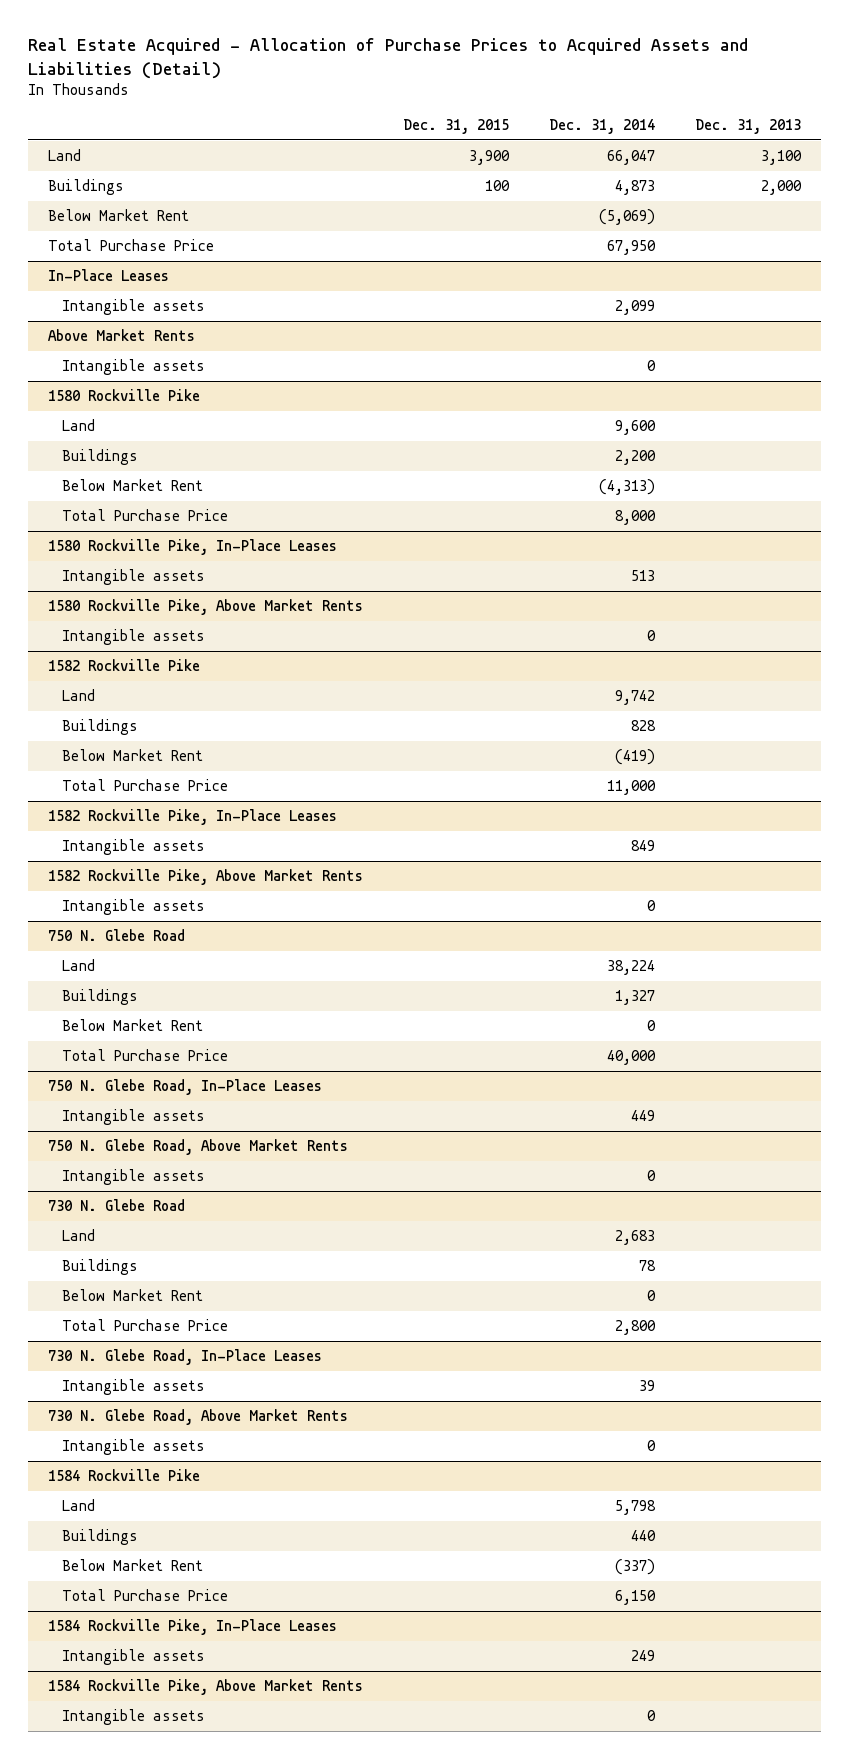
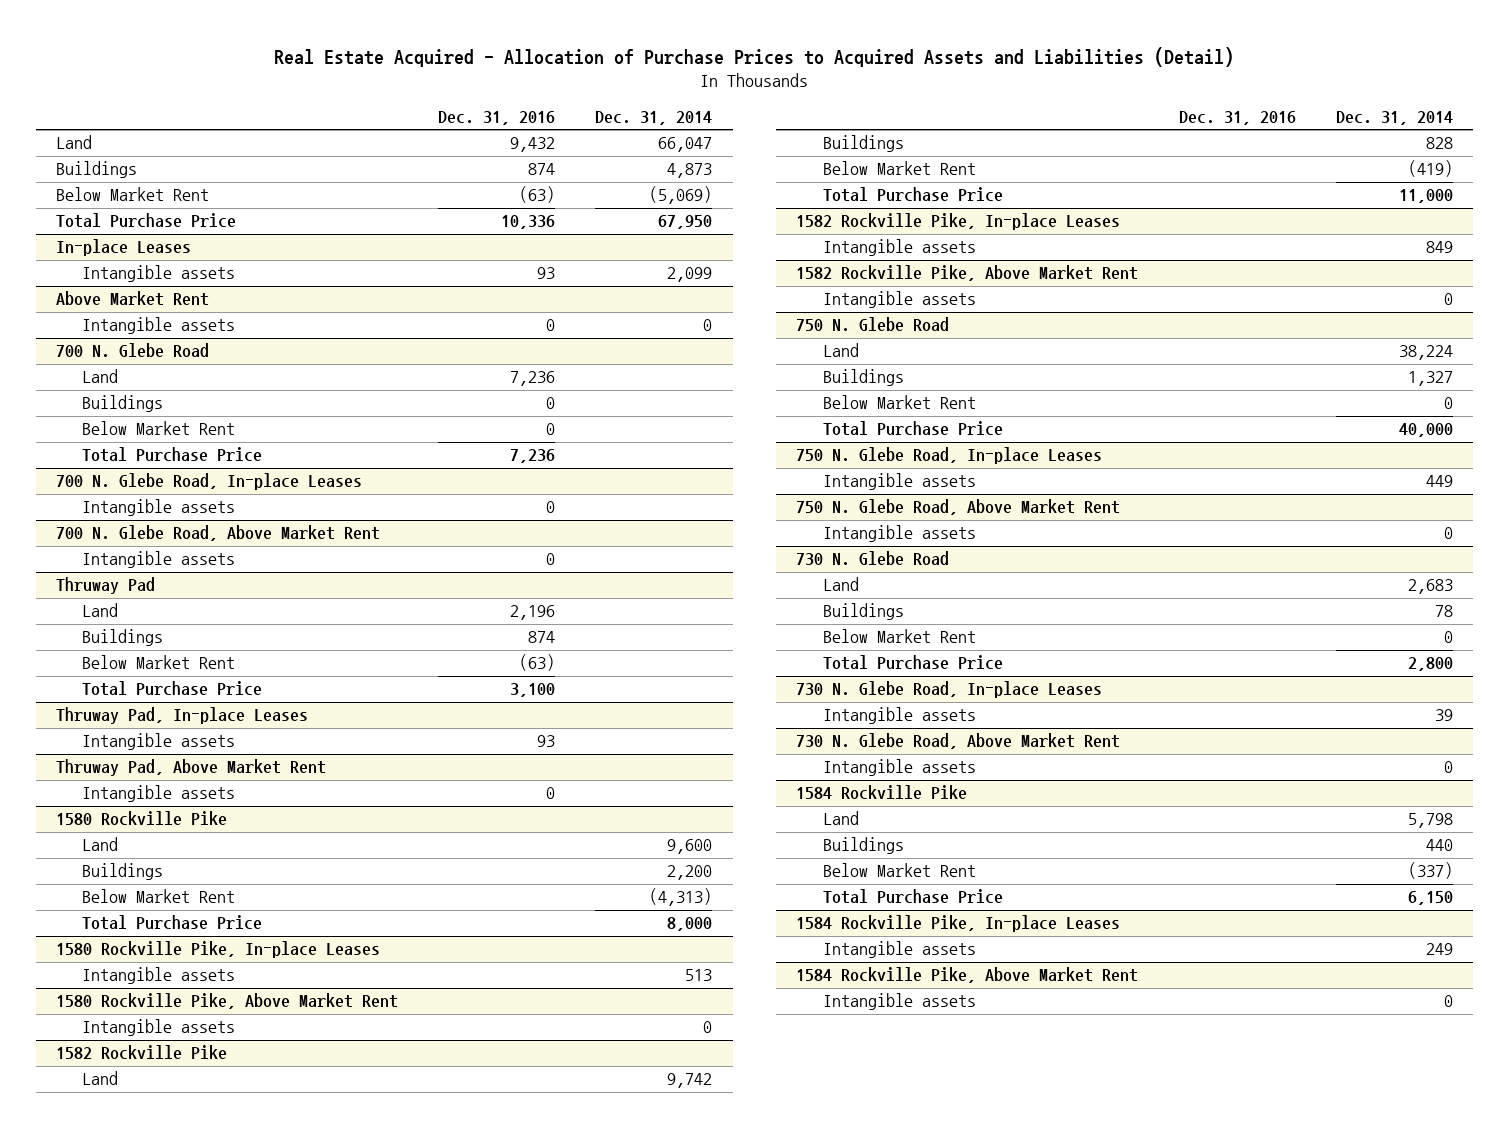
- | Dec. 31, 2015 | Dec. 31, 2014 | Dec. 31, 2013
+ | Dec. 31, 2016 | Dec. 31, 2014
- In-Place Leases
+ In-place Leases
- Above Market Rents
+ Above Market Rent
+ 700 N. Glebe Road
+ Land | 7,236 |
+ Buildings | 0 |
+ Below Market Rent | 0 |
+ Total Purchase Price | 7,236 |
+ 700 N. Glebe Road, In-place Leases
+ Intangible assets | 0 |
+ 700 N. Glebe Road, Above Market Rent
+ Intangible assets | 0 |
+ Thruway Pad
+ Land | 2,196 |
+ Buildings | 874 |
+ Below Market Rent | (63) |
+ Total Purchase Price | 3,100 |
+ Thruway Pad, In-place Leases
+ Intangible assets | 93 |
+ Thruway Pad, Above Market Rent
+ Intangible assets | 0 |
- 1580 Rockville Pike, In-Place Leases
+ 1580 Rockville Pike, In-place Leases
- 1580 Rockville Pike, Above Market Rents
+ 1580 Rockville Pike, Above Market Rent
- 1582 Rockville Pike, In-Place Leases
+ 1582 Rockville Pike, In-place Leases
- 1582 Rockville Pike, Above Market Rents
+ 1582 Rockville Pike, Above Market Rent
- 750 N. Glebe Road, In-Place Leases
+ 750 N. Glebe Road, In-place Leases
- 750 N. Glebe Road, Above Market Rents
+ 750 N. Glebe Road, Above Market Rent
- 730 N. Glebe Road, In-Place Leases
+ 730 N. Glebe Road, In-place Leases
- 730 N. Glebe Road, Above Market Rents
+ 730 N. Glebe Road, Above Market Rent
- 1584 Rockville Pike, In-Place Leases
+ 1584 Rockville Pike, In-place Leases
- 1584 Rockville Pike, Above Market Rents
+ 1584 Rockville Pike, Above Market Rent

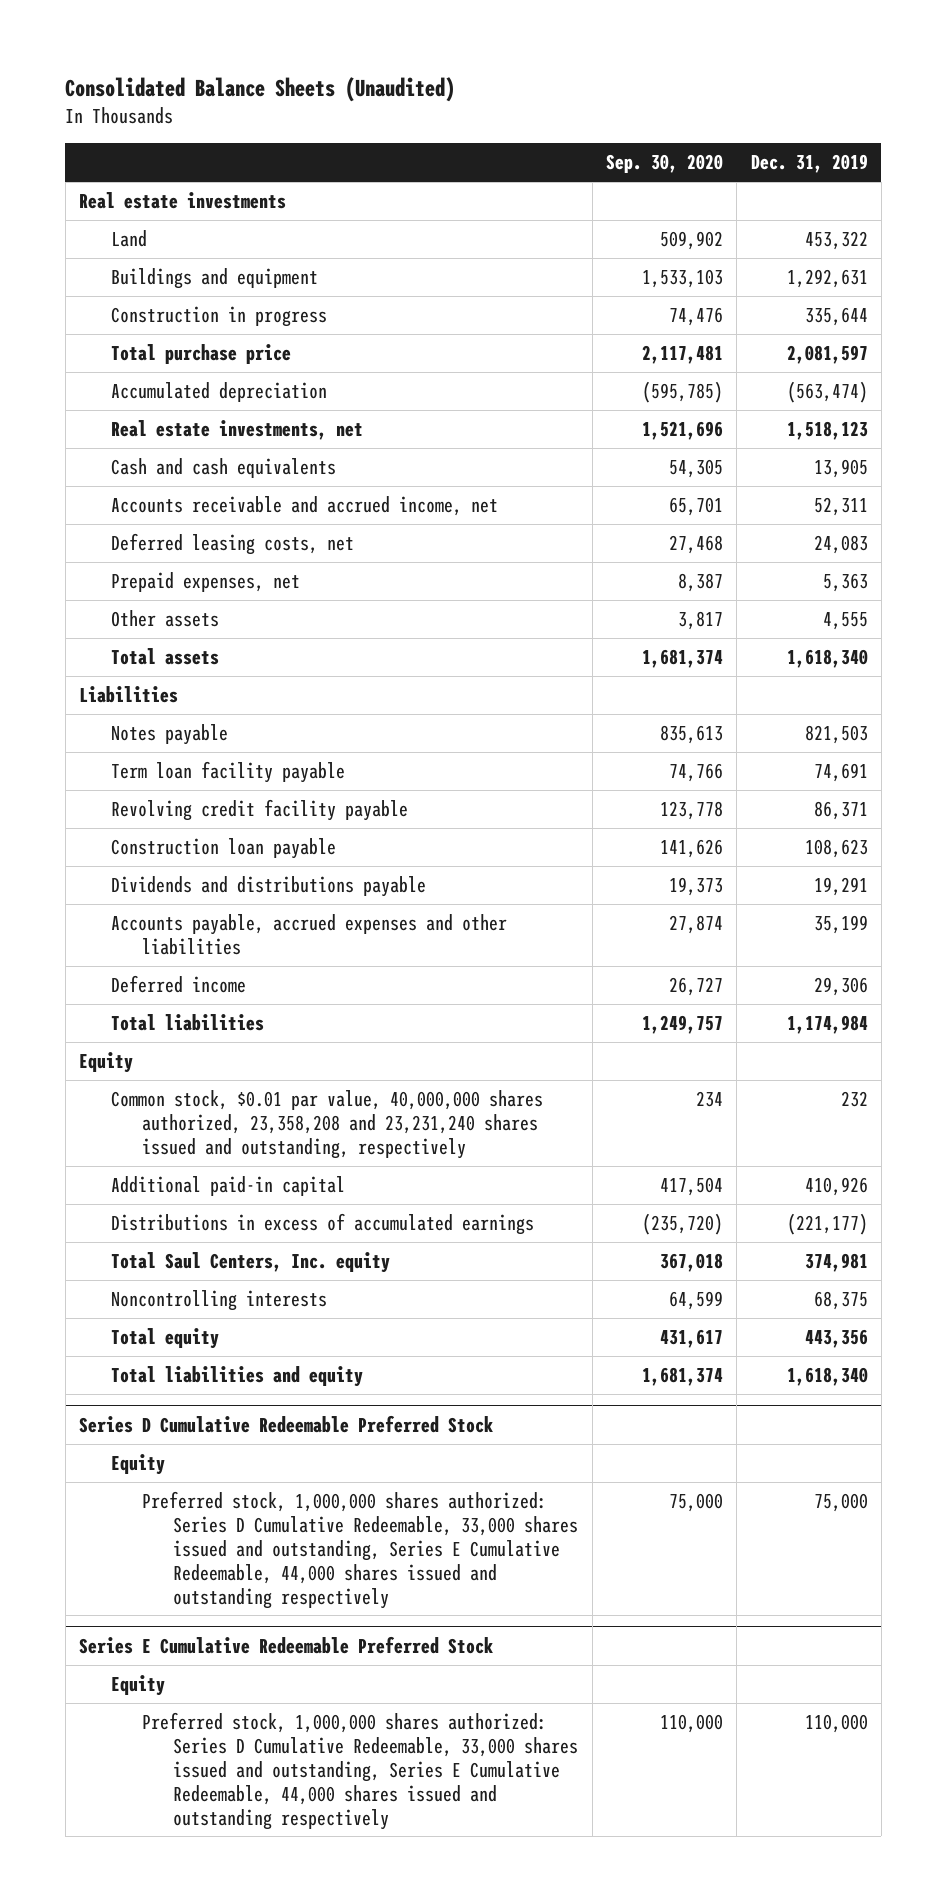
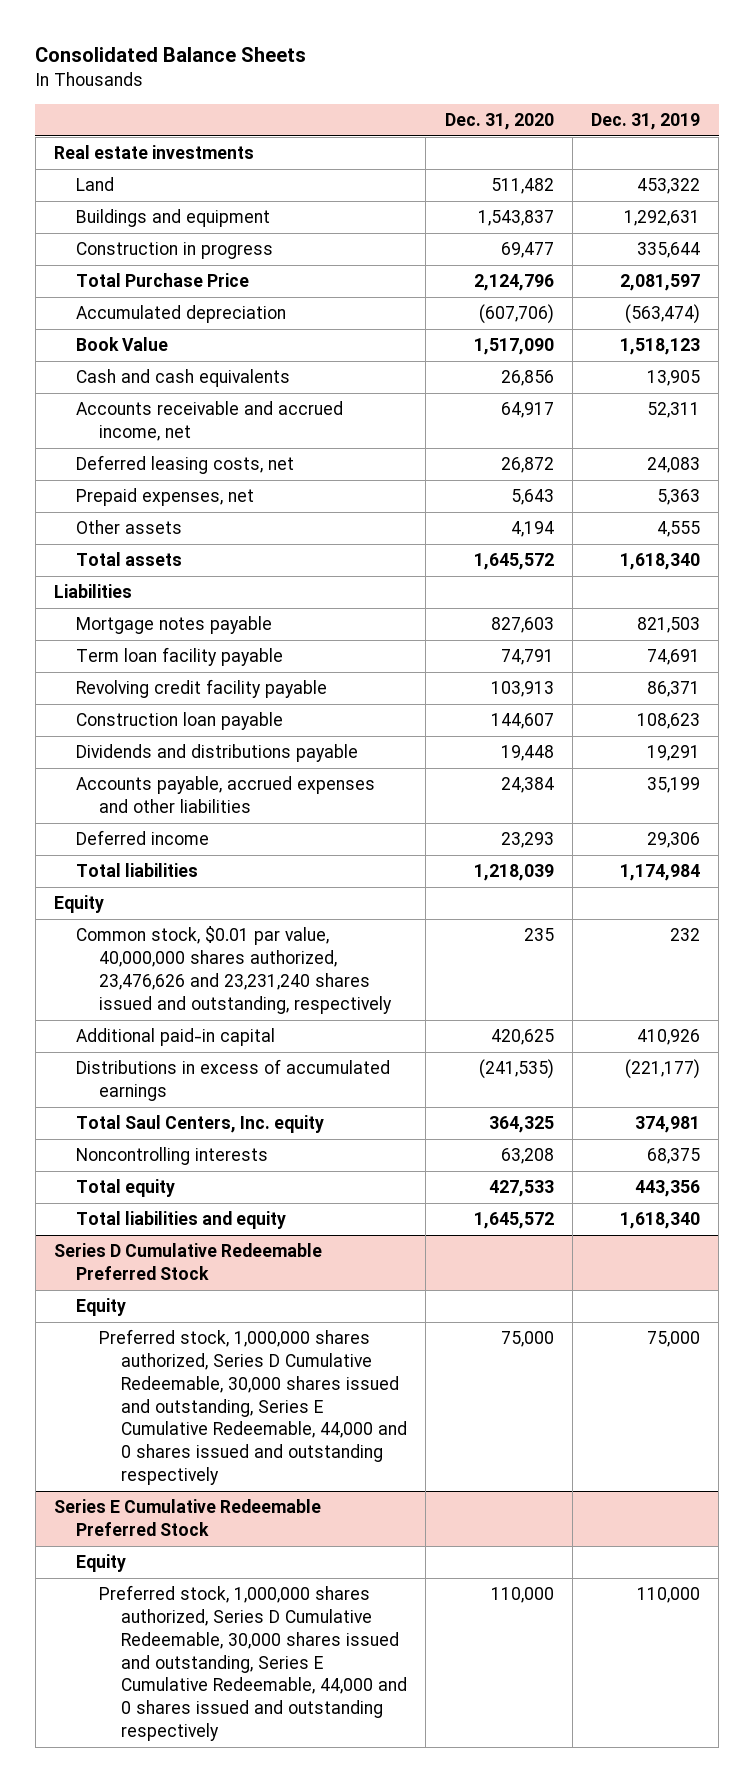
- Consolidated Balance Sheets (Unaudited)
+ Consolidated Balance Sheets
- | Sep. 30, 2020 | Dec. 31, 2019
+ | Dec. 31, 2020 | Dec. 31, 2019
- Total purchase price | 2,117,481 | 2,081,597
+ Total Purchase Price | 2,124,796 | 2,081,597
- Real estate investments, net | 1,521,696 | 1,518,123
+ Book Value | 1,517,090 | 1,518,123
- Notes payable | 835,613 | 821,503
+ Mortgage notes payable | 827,603 | 821,503
- Common stock, $0.01 par value, 40,000,000 shares authorized, 23,358,208 and 23,231,240 shares issued and outstanding, respectively | 234 | 232
+ Common stock, $0.01 par value, 40,000,000 shares authorized, 23,476,626 and 23,231,240 shares issued and outstanding, respectively | 235 | 232
@ Series D Cumulative Redeemable Preferred Stock
- Preferred stock, 1,000,000 shares authorized: Series D Cumulative Redeemable, 33,000 shares issued and outstanding, Series E Cumulative Redeemable, 44,000 shares issued and outstanding respectively | 75,000 | 75,000
+ Preferred stock, 1,000,000 shares authorized, Series D Cumulative Redeemable, 30,000 shares issued and outstanding, Series E Cumulative Redeemable, 44,000 and 0 shares issued and outstanding respectively | 75,000 | 75,000
@ Series E Cumulative Redeemable Preferred Stock
- Preferred stock, 1,000,000 shares authorized: Series D Cumulative Redeemable, 33,000 shares issued and outstanding, Series E Cumulative Redeemable, 44,000 shares issued and outstanding respectively | 110,000 | 110,000
+ Preferred stock, 1,000,000 shares authorized, Series D Cumulative Redeemable, 30,000 shares issued and outstanding, Series E Cumulative Redeemable, 44,000 and 0 shares issued and outstanding respectively | 110,000 | 110,000

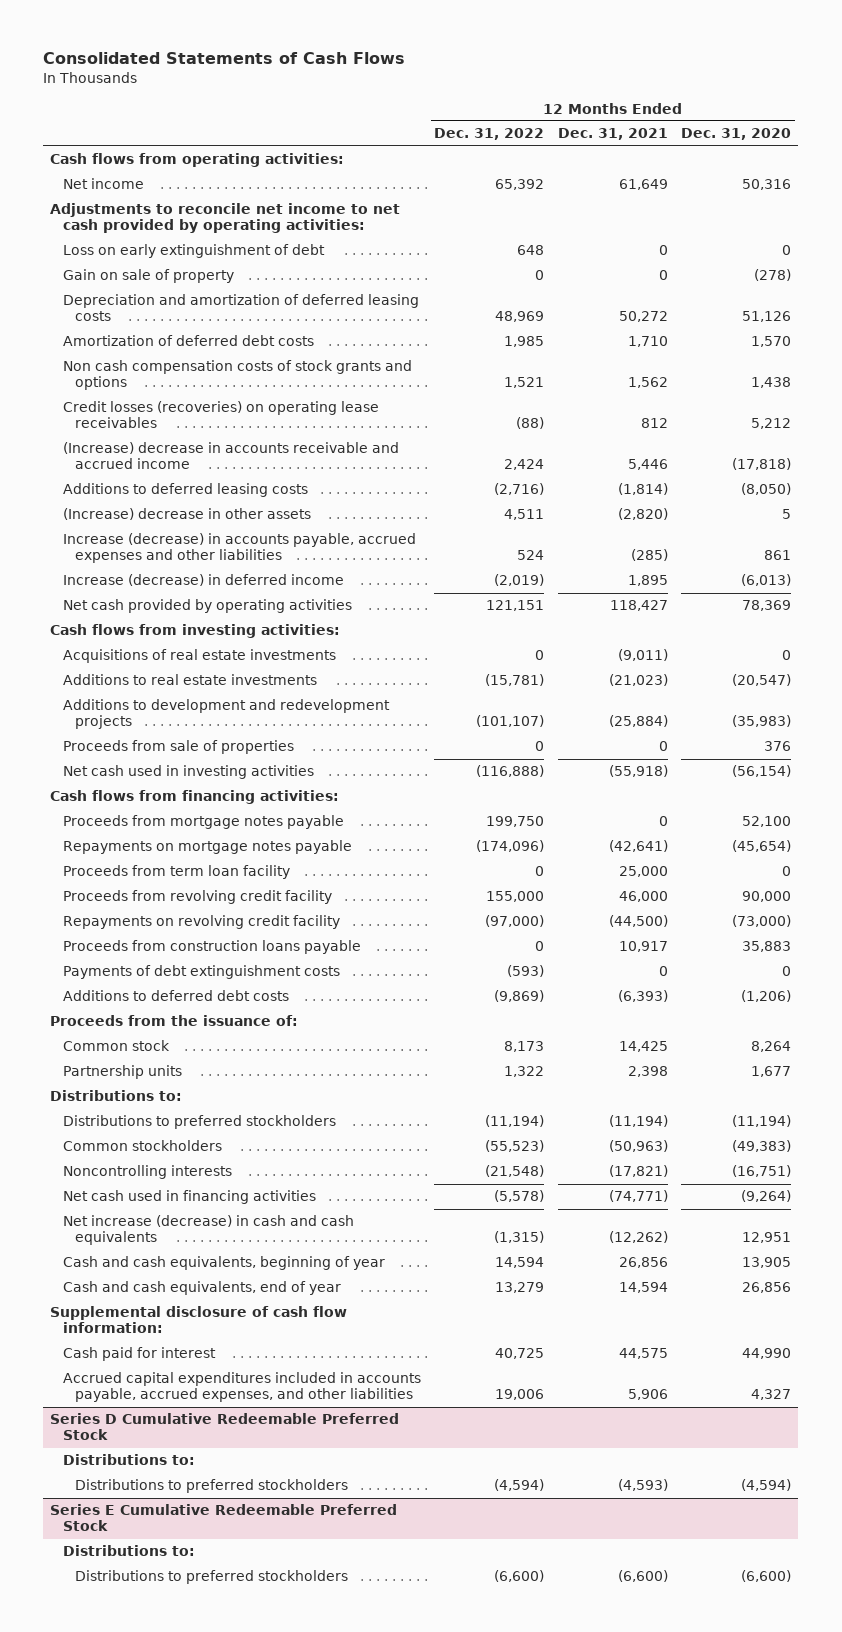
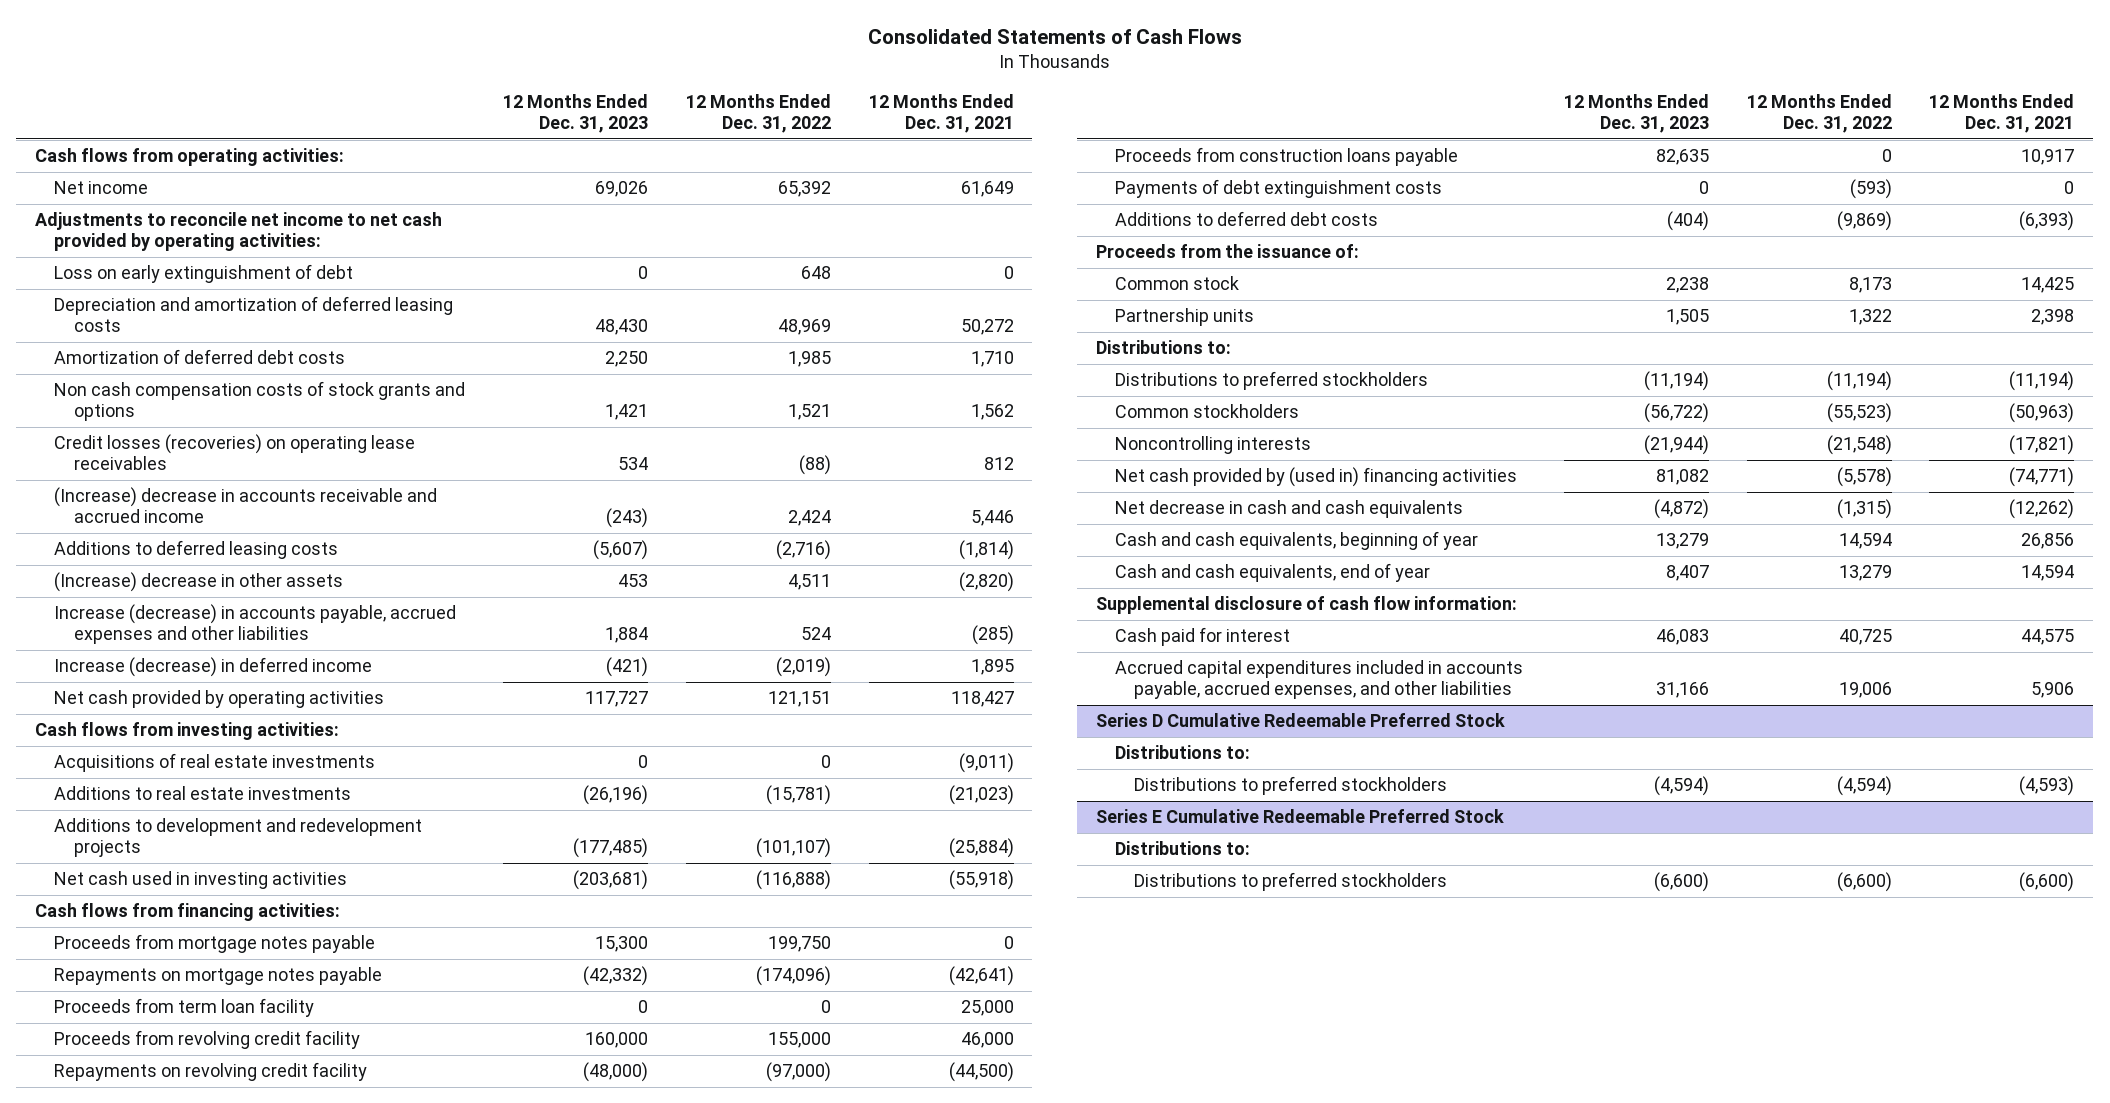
- | 12 Months Ended Dec. 31, 2022 | 12 Months Ended Dec. 31, 2021 | 12 Months Ended Dec. 31, 2020
+ | 12 Months Ended Dec. 31, 2023 | 12 Months Ended Dec. 31, 2022 | 12 Months Ended Dec. 31, 2021
- Gain on sale of property | 0 | 0 | (278)
- Proceeds from sale of properties | 0 | 0 | 376
- Net cash used in financing activities | (5,578) | (74,771) | (9,264)
- Net increase (decrease) in cash and cash equivalents | (1,315) | (12,262) | 12,951
+ Net cash provided by (used in) financing activities | 81,082 | (5,578) | (74,771)
+ Net decrease in cash and cash equivalents | (4,872) | (1,315) | (12,262)

